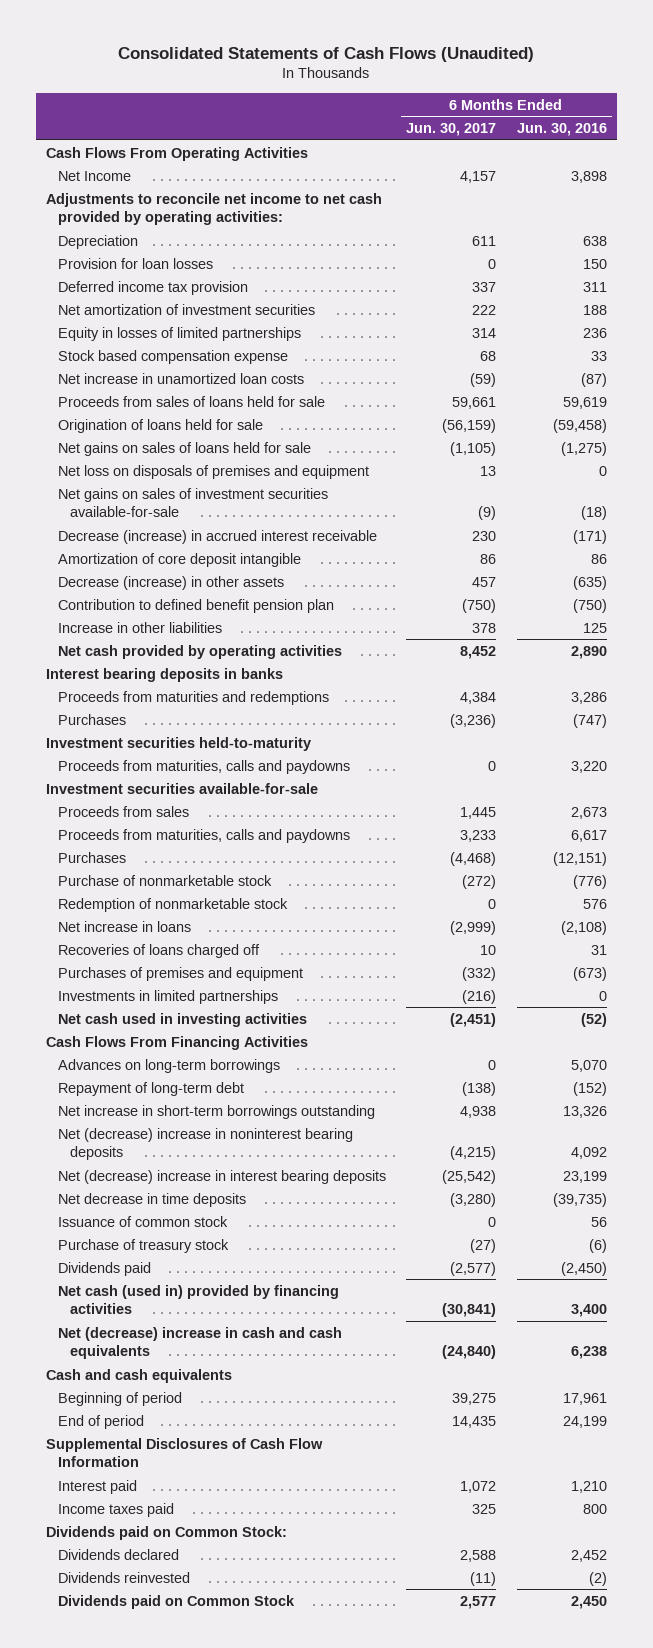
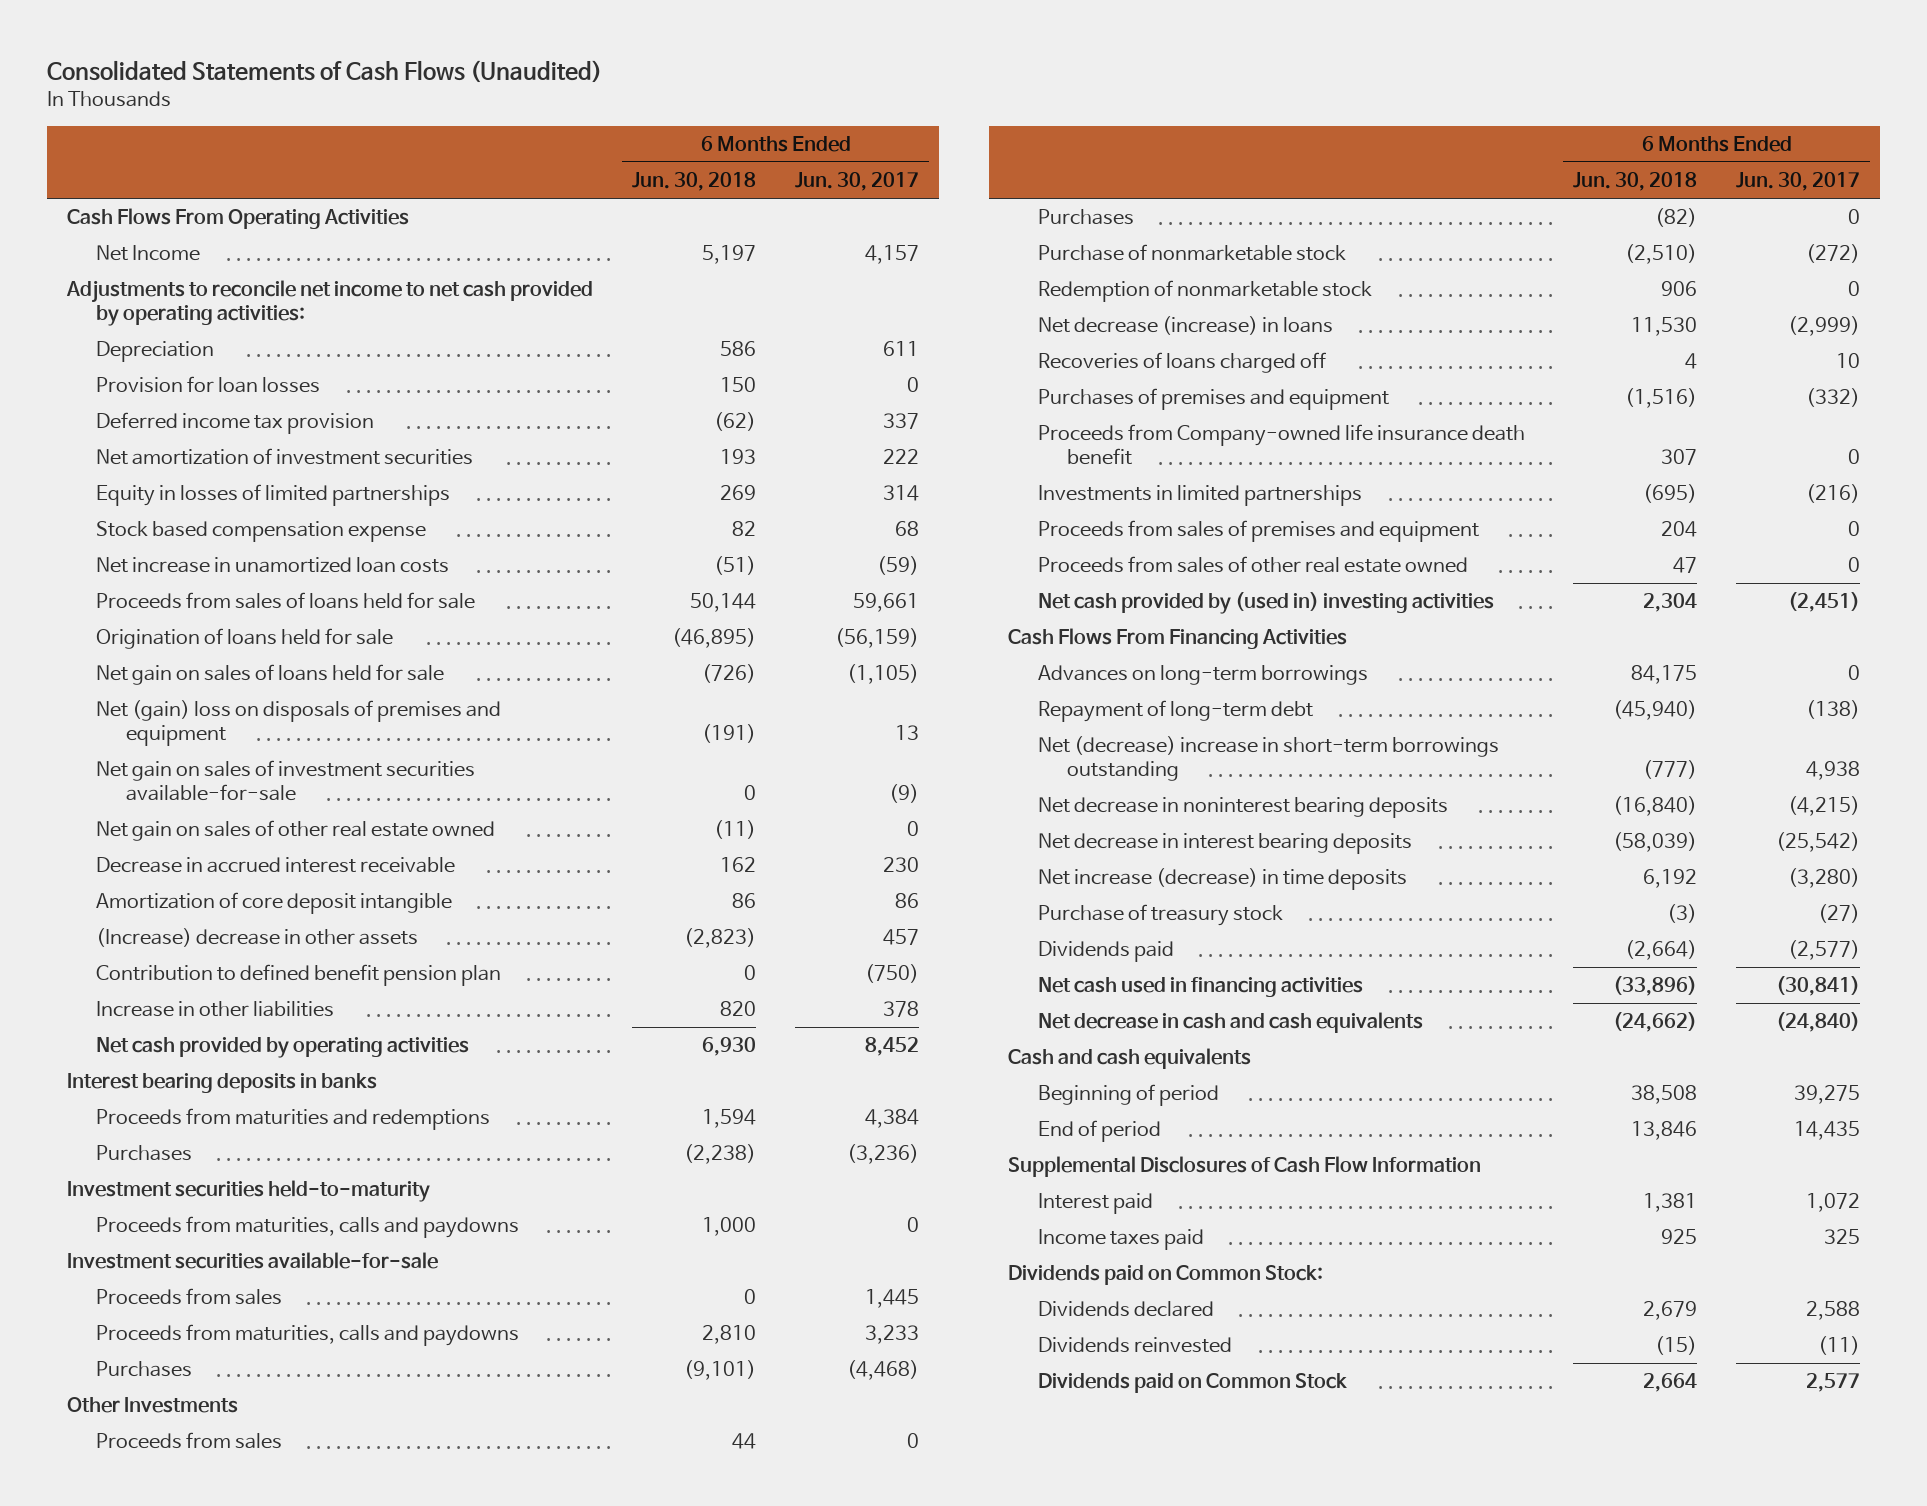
- | 6 Months Ended Jun. 30, 2017 | 6 Months Ended Jun. 30, 2016
+ | 6 Months Ended Jun. 30, 2018 | 6 Months Ended Jun. 30, 2017
- Net gains on sales of loans held for sale | (1,105) | (1,275)
- Net loss on disposals of premises and equipment | 13 | 0
- Net gains on sales of investment securities available-for-sale | (9) | (18)
- Decrease (increase) in accrued interest receivable | 230 | (171)
+ Net gain on sales of loans held for sale | (726) | (1,105)
+ Net (gain) loss on disposals of premises and equipment | (191) | 13
+ Net gain on sales of investment securities available-for-sale | 0 | (9)
+ Net gain on sales of other real estate owned | (11) | 0
+ Decrease in accrued interest receivable | 162 | 230
- Decrease (increase) in other assets | 457 | (635)
+ (Increase) decrease in other assets | (2,823) | 457
+ Other Investments
+ Proceeds from sales | 44 | 0
+ Purchases | (82) | 0
- Net increase in loans | (2,999) | (2,108)
+ Net decrease (increase) in loans | 11,530 | (2,999)
+ Proceeds from Company-owned life insurance death benefit | 307 | 0
- Net cash used in investing activities | (2,451) | (52)
+ Proceeds from sales of premises and equipment | 204 | 0
+ Proceeds from sales of other real estate owned | 47 | 0
+ Net cash provided by (used in) investing activities | 2,304 | (2,451)
- Net increase in short-term borrowings outstanding | 4,938 | 13,326
- Net (decrease) increase in noninterest bearing deposits | (4,215) | 4,092
- Net (decrease) increase in interest bearing deposits | (25,542) | 23,199
- Net decrease in time deposits | (3,280) | (39,735)
- Issuance of common stock | 0 | 56
+ Net (decrease) increase in short-term borrowings outstanding | (777) | 4,938
+ Net decrease in noninterest bearing deposits | (16,840) | (4,215)
+ Net decrease in interest bearing deposits | (58,039) | (25,542)
+ Net increase (decrease) in time deposits | 6,192 | (3,280)
- Net cash (used in) provided by financing activities | (30,841) | 3,400
- Net (decrease) increase in cash and cash equivalents | (24,840) | 6,238
+ Net cash used in financing activities | (33,896) | (30,841)
+ Net decrease in cash and cash equivalents | (24,662) | (24,840)

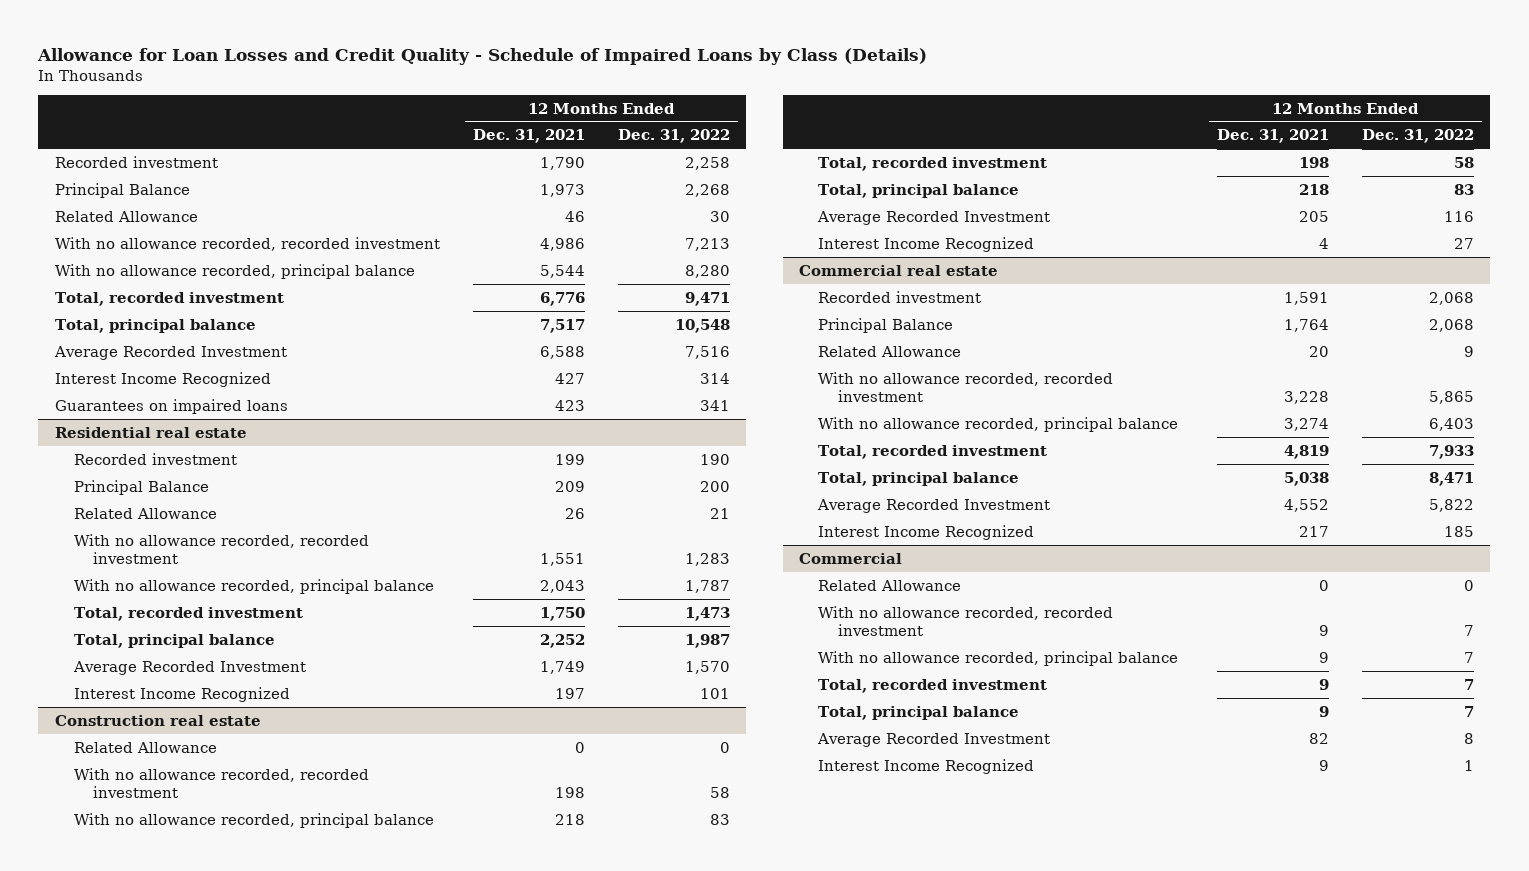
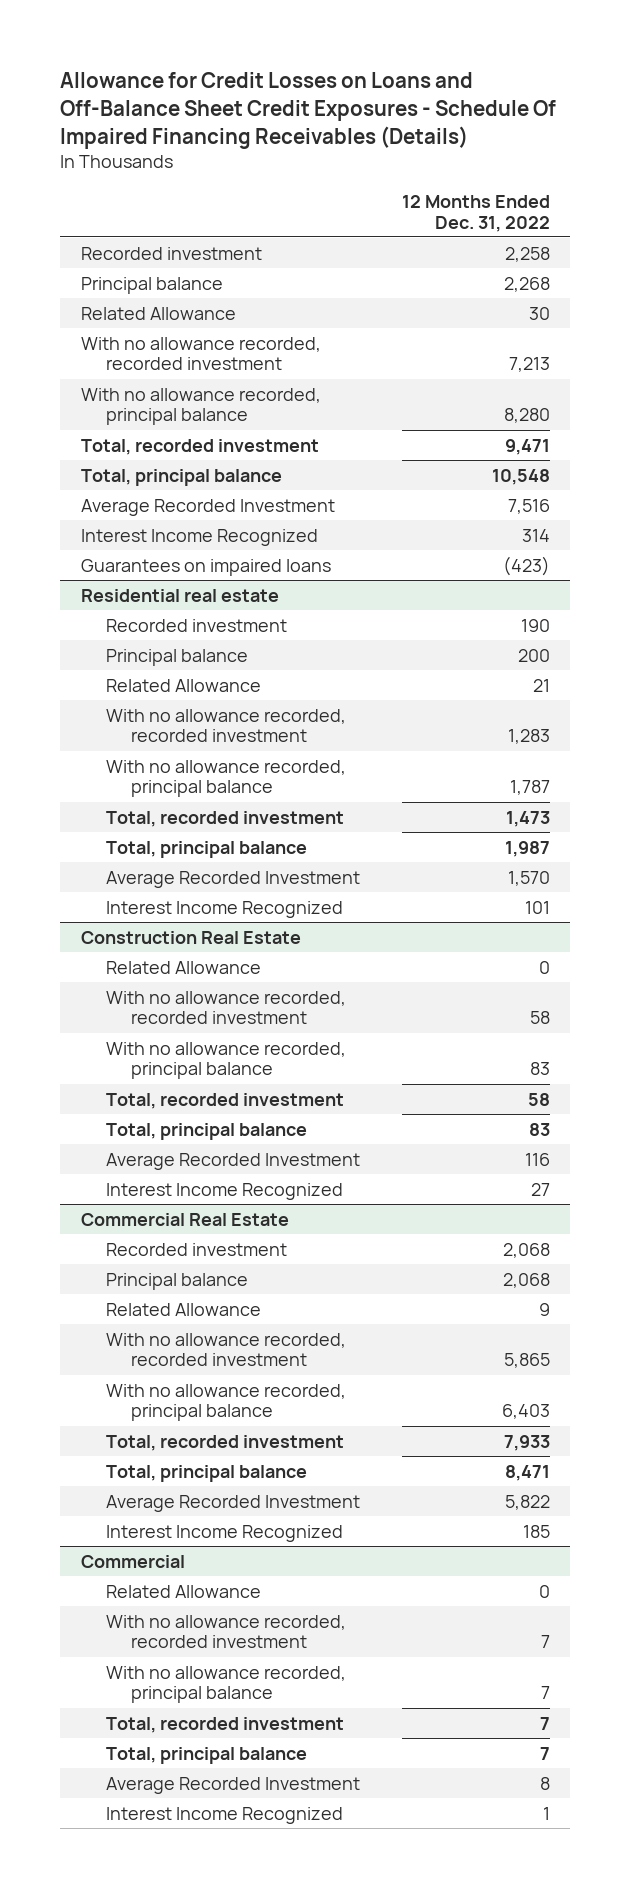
- Allowance for Loan Losses and Credit Quality - Schedule of Impaired Loans by Class (Details)
+ Allowance for Credit Losses on Loans and Off-Balance Sheet Credit Exposures - Schedule Of Impaired Financing Receivables (Details)
- | 12 Months Ended Dec. 31, 2021 | 12 Months Ended Dec. 31, 2022
+ | 12 Months Ended Dec. 31, 2022
- Principal Balance | 1,973 | 2,268
+ Principal balance | 2,268
- Guarantees on impaired loans | 423 | 341
+ Guarantees on impaired loans | (423)
@ Residential real estate
- Principal Balance | 209 | 200
+ Principal balance | 200
- Construction real estate
+ Construction Real Estate
- Commercial real estate
+ Commercial Real Estate
- Principal Balance | 1,764 | 2,068
+ Principal balance | 2,068

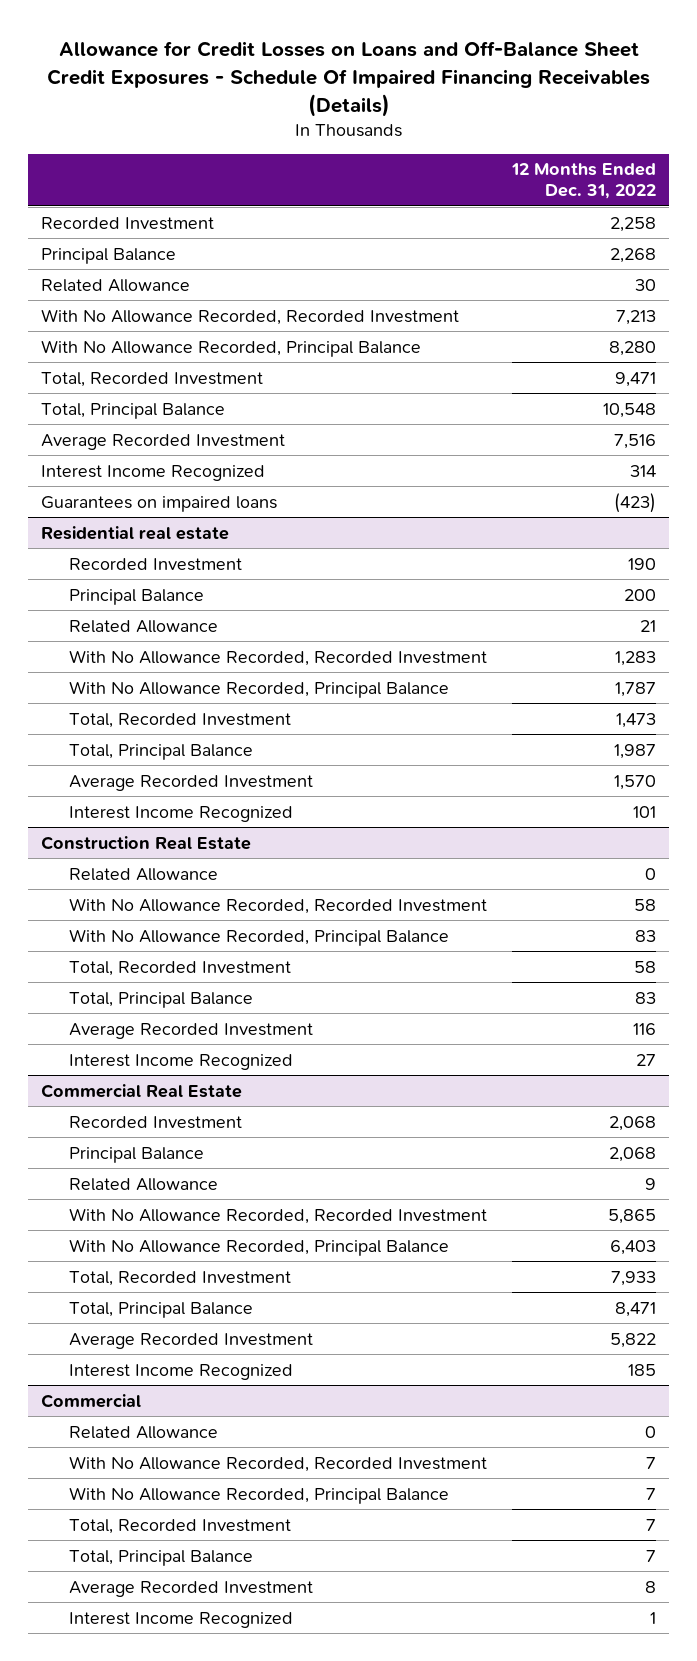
- Recorded investment | 2,258
- Principal balance | 2,268
+ Recorded Investment | 2,258
+ Principal Balance | 2,268
- With no allowance recorded, recorded investment | 7,213
- With no allowance recorded, principal balance | 8,280
- Total, recorded investment | 9,471
- Total, principal balance | 10,548
+ With No Allowance Recorded, Recorded Investment | 7,213
+ With No Allowance Recorded, Principal Balance | 8,280
+ Total, Recorded Investment | 9,471
+ Total, Principal Balance | 10,548
@ Residential real estate
- Recorded investment | 190
- Principal balance | 200
+ Recorded Investment | 190
+ Principal Balance | 200
- With no allowance recorded, recorded investment | 1,283
- With no allowance recorded, principal balance | 1,787
- Total, recorded investment | 1,473
- Total, principal balance | 1,987
+ With No Allowance Recorded, Recorded Investment | 1,283
+ With No Allowance Recorded, Principal Balance | 1,787
+ Total, Recorded Investment | 1,473
+ Total, Principal Balance | 1,987
@ Construction Real Estate
- With no allowance recorded, recorded investment | 58
- With no allowance recorded, principal balance | 83
- Total, recorded investment | 58
- Total, principal balance | 83
+ With No Allowance Recorded, Recorded Investment | 58
+ With No Allowance Recorded, Principal Balance | 83
+ Total, Recorded Investment | 58
+ Total, Principal Balance | 83
@ Commercial Real Estate
- Recorded investment | 2,068
- Principal balance | 2,068
+ Recorded Investment | 2,068
+ Principal Balance | 2,068
- With no allowance recorded, recorded investment | 5,865
- With no allowance recorded, principal balance | 6,403
- Total, recorded investment | 7,933
- Total, principal balance | 8,471
+ With No Allowance Recorded, Recorded Investment | 5,865
+ With No Allowance Recorded, Principal Balance | 6,403
+ Total, Recorded Investment | 7,933
+ Total, Principal Balance | 8,471
@ Commercial
- With no allowance recorded, recorded investment | 7
- With no allowance recorded, principal balance | 7
- Total, recorded investment | 7
- Total, principal balance | 7
+ With No Allowance Recorded, Recorded Investment | 7
+ With No Allowance Recorded, Principal Balance | 7
+ Total, Recorded Investment | 7
+ Total, Principal Balance | 7

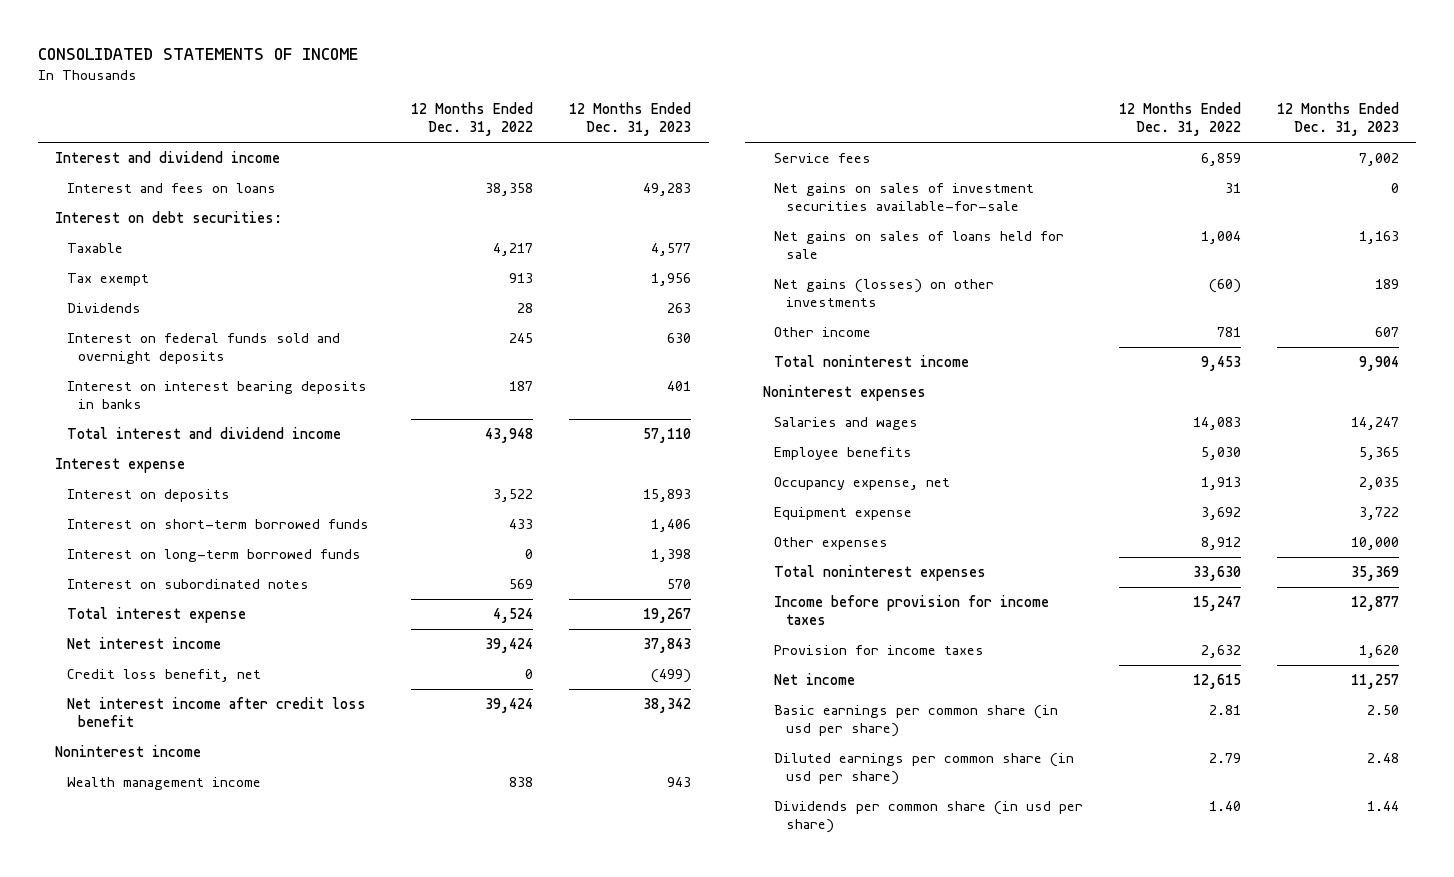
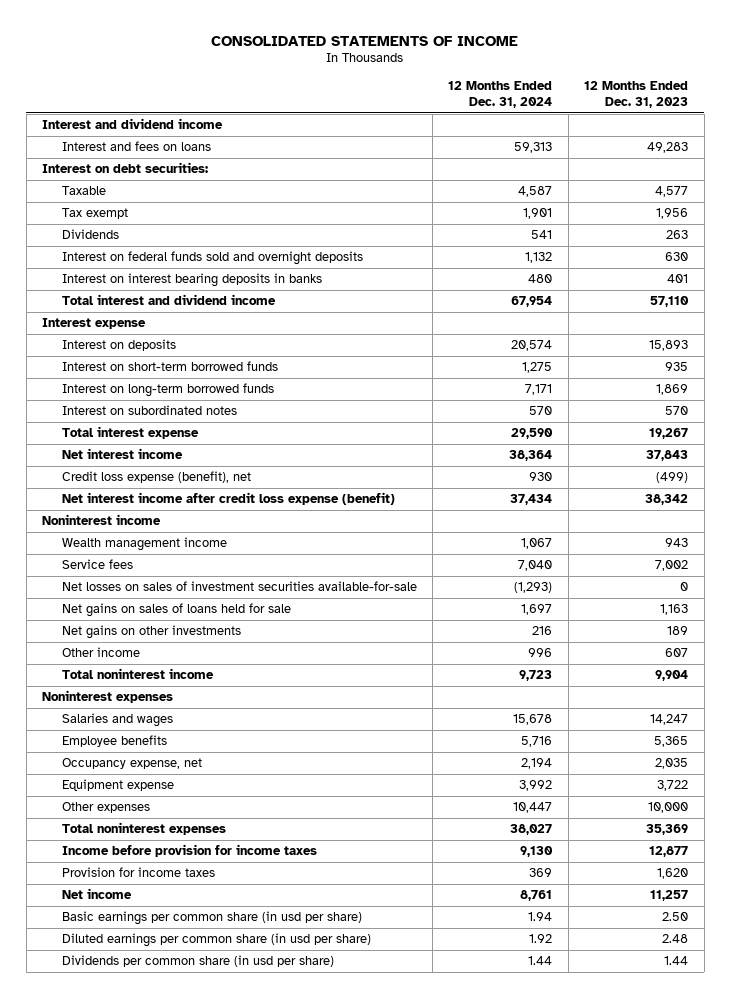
- | 12 Months Ended Dec. 31, 2022 | 12 Months Ended Dec. 31, 2023
+ | 12 Months Ended Dec. 31, 2024 | 12 Months Ended Dec. 31, 2023
- Interest on short-term borrowed funds | 433 | 1,406
- Interest on long-term borrowed funds | 0 | 1,398
+ Interest on short-term borrowed funds | 1,275 | 935
+ Interest on long-term borrowed funds | 7,171 | 1,869
- Credit loss benefit, net | 0 | (499)
- Net interest income after credit loss benefit | 39,424 | 38,342
+ Credit loss expense (benefit), net | 930 | (499)
+ Net interest income after credit loss expense (benefit) | 37,434 | 38,342
- Net gains on sales of investment securities available-for-sale | 31 | 0
+ Net losses on sales of investment securities available-for-sale | (1,293) | 0
- Net gains (losses) on other investments | (60) | 189
+ Net gains on other investments | 216 | 189

